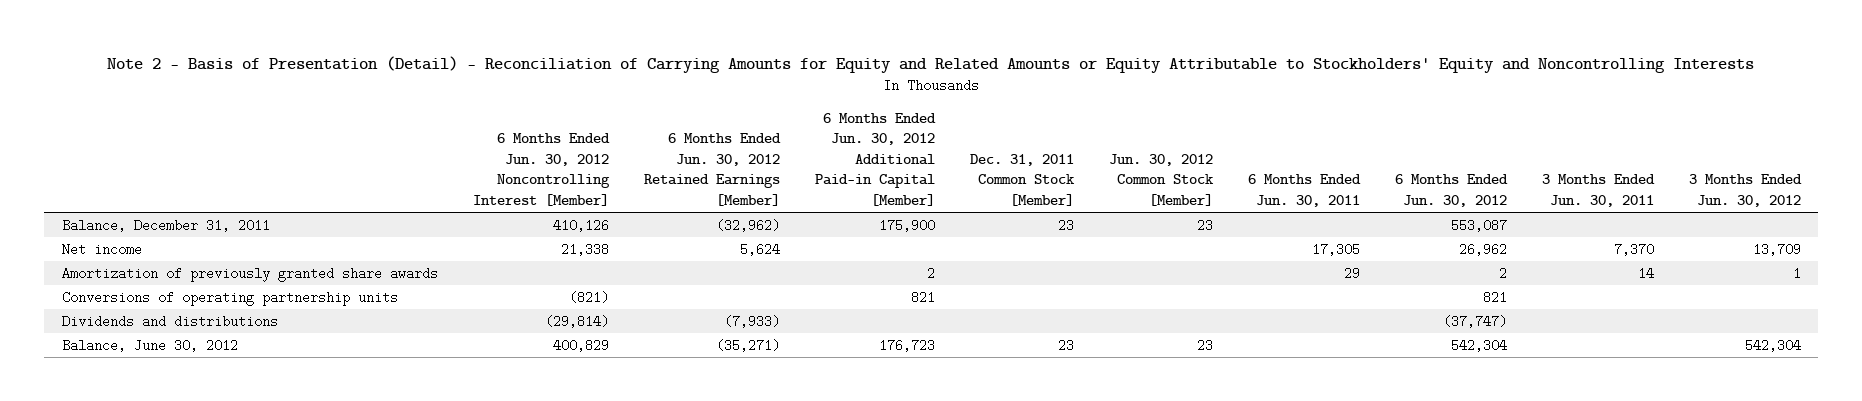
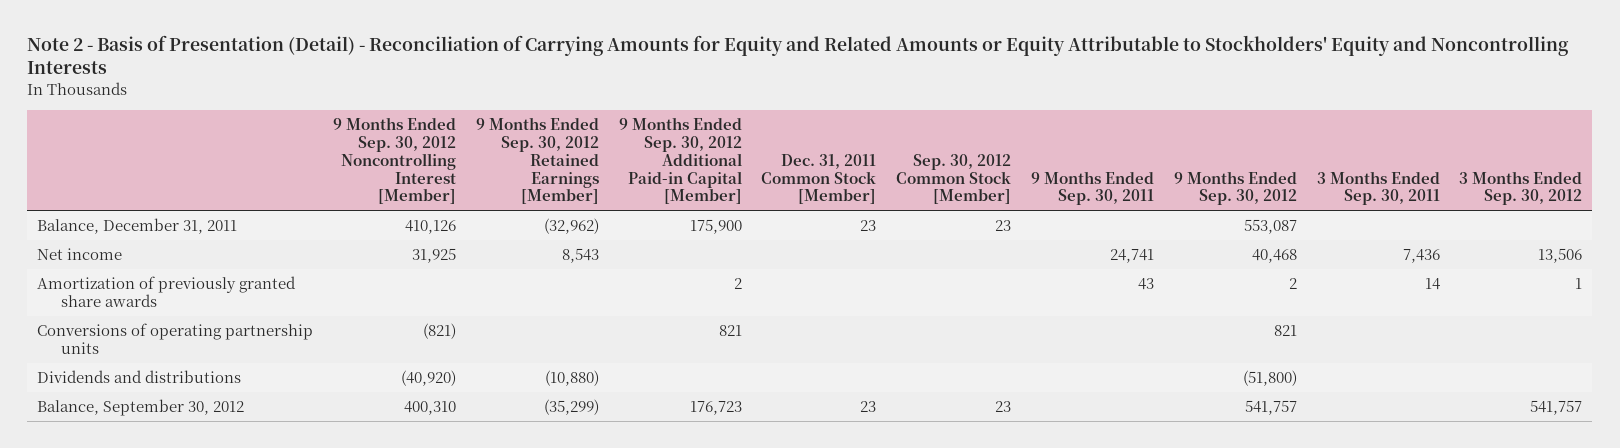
- | 6 Months Ended Jun. 30, 2012 Noncontrolling Interest [Member] | 6 Months Ended Jun. 30, 2012 Retained Earnings [Member] | 6 Months Ended Jun. 30, 2012 Additional Paid-in Capital [Member] | Dec. 31, 2011 Common Stock [Member] | Jun. 30, 2012 Common Stock [Member] | 6 Months Ended Jun. 30, 2011 | 6 Months Ended Jun. 30, 2012 | 3 Months Ended Jun. 30, 2011 | 3 Months Ended Jun. 30, 2012
+ | 9 Months Ended Sep. 30, 2012 Noncontrolling Interest [Member] | 9 Months Ended Sep. 30, 2012 Retained Earnings [Member] | 9 Months Ended Sep. 30, 2012 Additional Paid-in Capital [Member] | Dec. 31, 2011 Common Stock [Member] | Sep. 30, 2012 Common Stock [Member] | 9 Months Ended Sep. 30, 2011 | 9 Months Ended Sep. 30, 2012 | 3 Months Ended Sep. 30, 2011 | 3 Months Ended Sep. 30, 2012
- Balance, June 30, 2012 | 400,829 | (35,271) | 176,723 | 23 | 23 | | 542,304 | | 542,304
+ Balance, September 30, 2012 | 400,310 | (35,299) | 176,723 | 23 | 23 | | 541,757 | | 541,757

